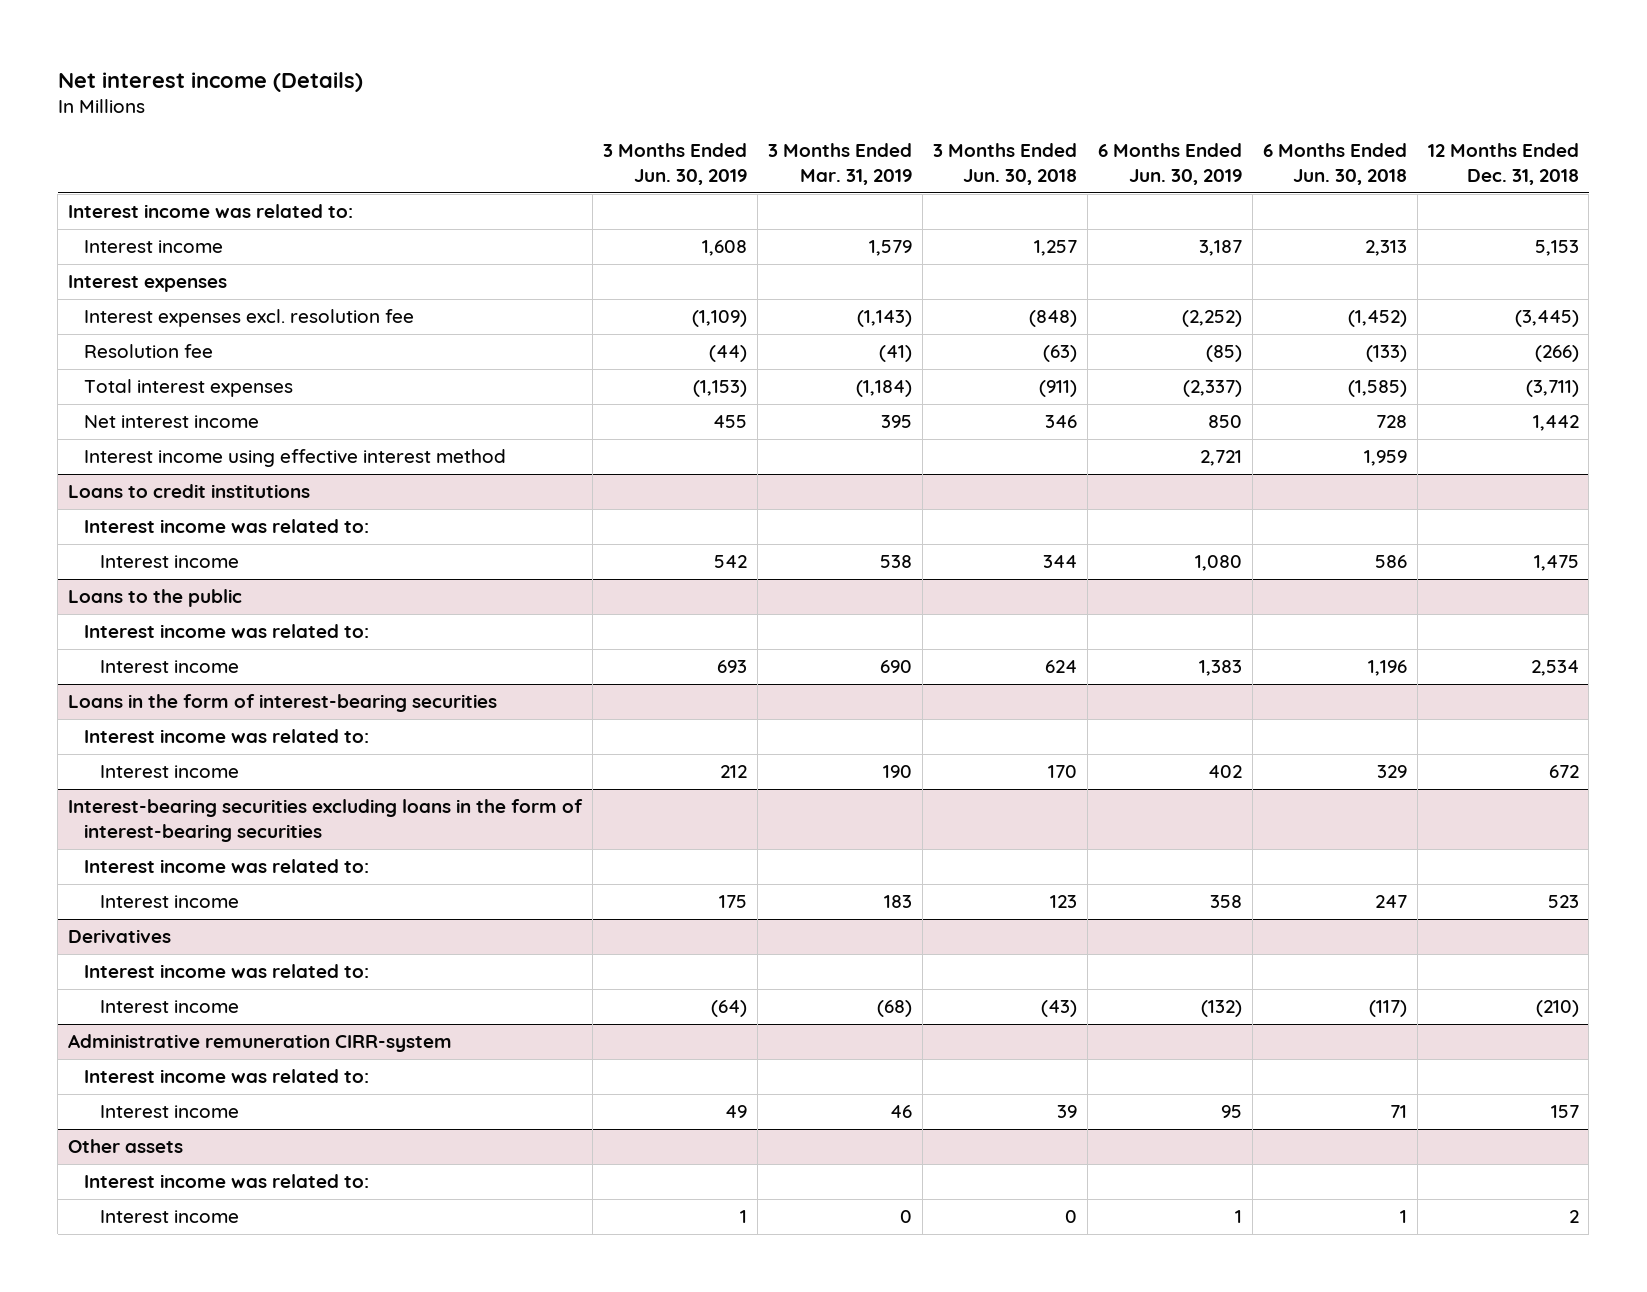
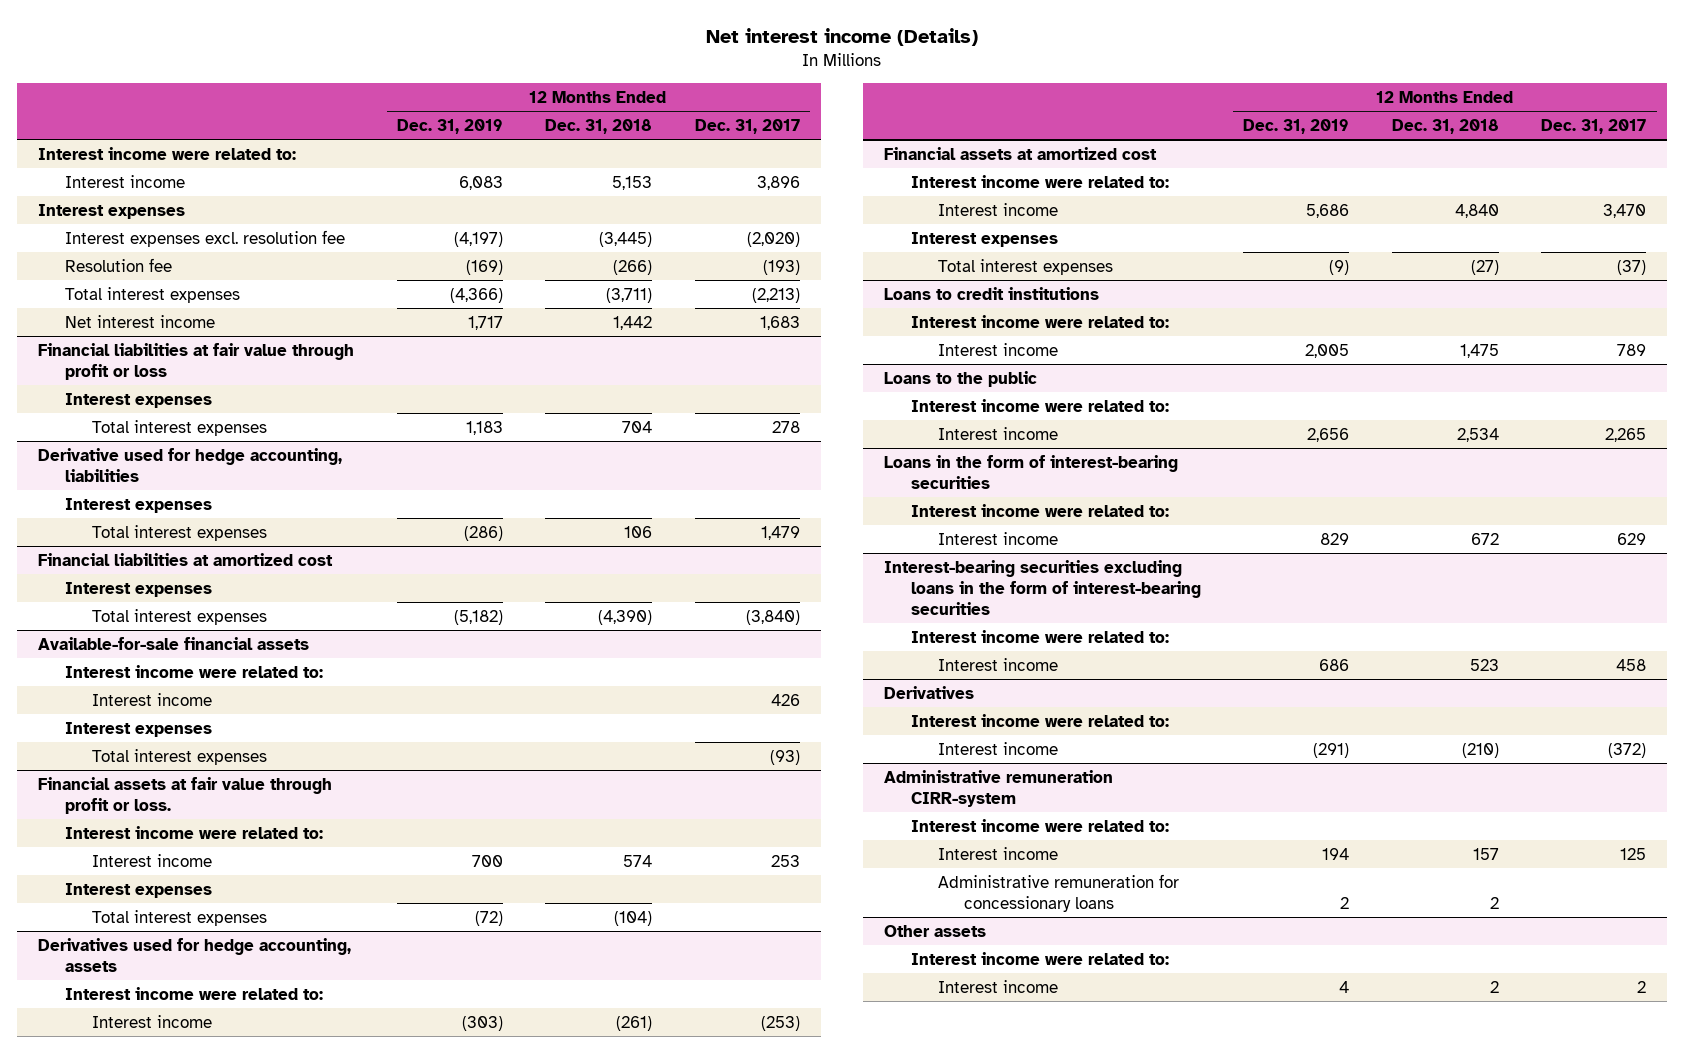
- | 3 Months Ended Jun. 30, 2019 | 3 Months Ended Mar. 31, 2019 | 3 Months Ended Jun. 30, 2018 | 6 Months Ended Jun. 30, 2019 | 6 Months Ended Jun. 30, 2018 | 12 Months Ended Dec. 31, 2018
+ | 12 Months Ended Dec. 31, 2019 | 12 Months Ended Dec. 31, 2018 | 12 Months Ended Dec. 31, 2017
- Interest income was related to:
+ Interest income were related to:
- Interest income using effective interest method | | | | 2,721 | 1,959 |
+ Financial liabilities at fair value through profit or loss
+ Interest expenses
+ Total interest expenses | 1,183 | 704 | 278
+ Derivative used for hedge accounting, liabilities
+ Interest expenses
+ Total interest expenses | (286) | 106 | 1,479
+ Financial liabilities at amortized cost
+ Interest expenses
+ Total interest expenses | (5,182) | (4,390) | (3,840)
+ Available-for-sale financial assets
+ Interest income were related to:
+ Interest income | | | 426
+ Interest expenses
+ Total interest expenses | | | (93)
+ Financial assets at fair value through profit or loss.
+ Interest income were related to:
+ Interest income | 700 | 574 | 253
+ Interest expenses
+ Total interest expenses | (72) | (104) |
+ Derivatives used for hedge accounting, assets
+ Interest income were related to:
+ Interest income | (303) | (261) | (253)
+ Financial assets at amortized cost
+ Interest income were related to:
+ Interest income | 5,686 | 4,840 | 3,470
+ Interest expenses
+ Total interest expenses | (9) | (27) | (37)
@ Loans to credit institutions
- Interest income was related to:
+ Interest income were related to:
@ Loans to the public
- Interest income was related to:
+ Interest income were related to:
@ Loans in the form of interest-bearing securities
- Interest income was related to:
+ Interest income were related to:
@ Interest-bearing securities excluding loans in the form of interest-bearing securities
- Interest income was related to:
+ Interest income were related to:
@ Derivatives
- Interest income was related to:
+ Interest income were related to:
@ Administrative remuneration CIRR-system
- Interest income was related to:
+ Interest income were related to:
+ Administrative remuneration for concessionary loans | 2 | 2 |
@ Other assets
- Interest income was related to:
+ Interest income were related to:

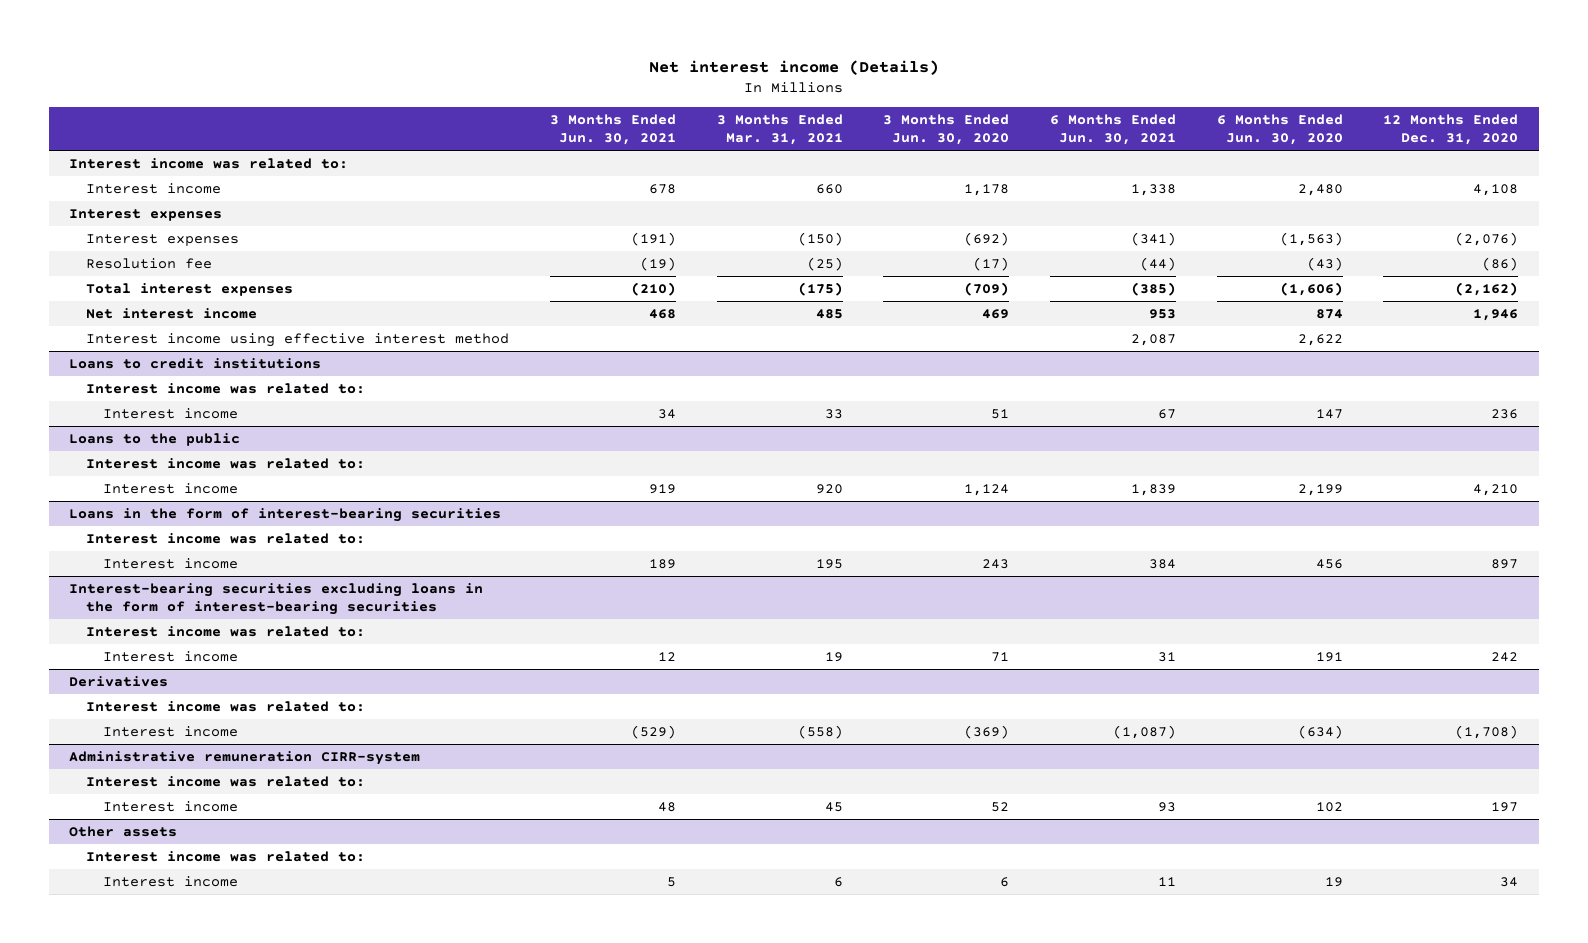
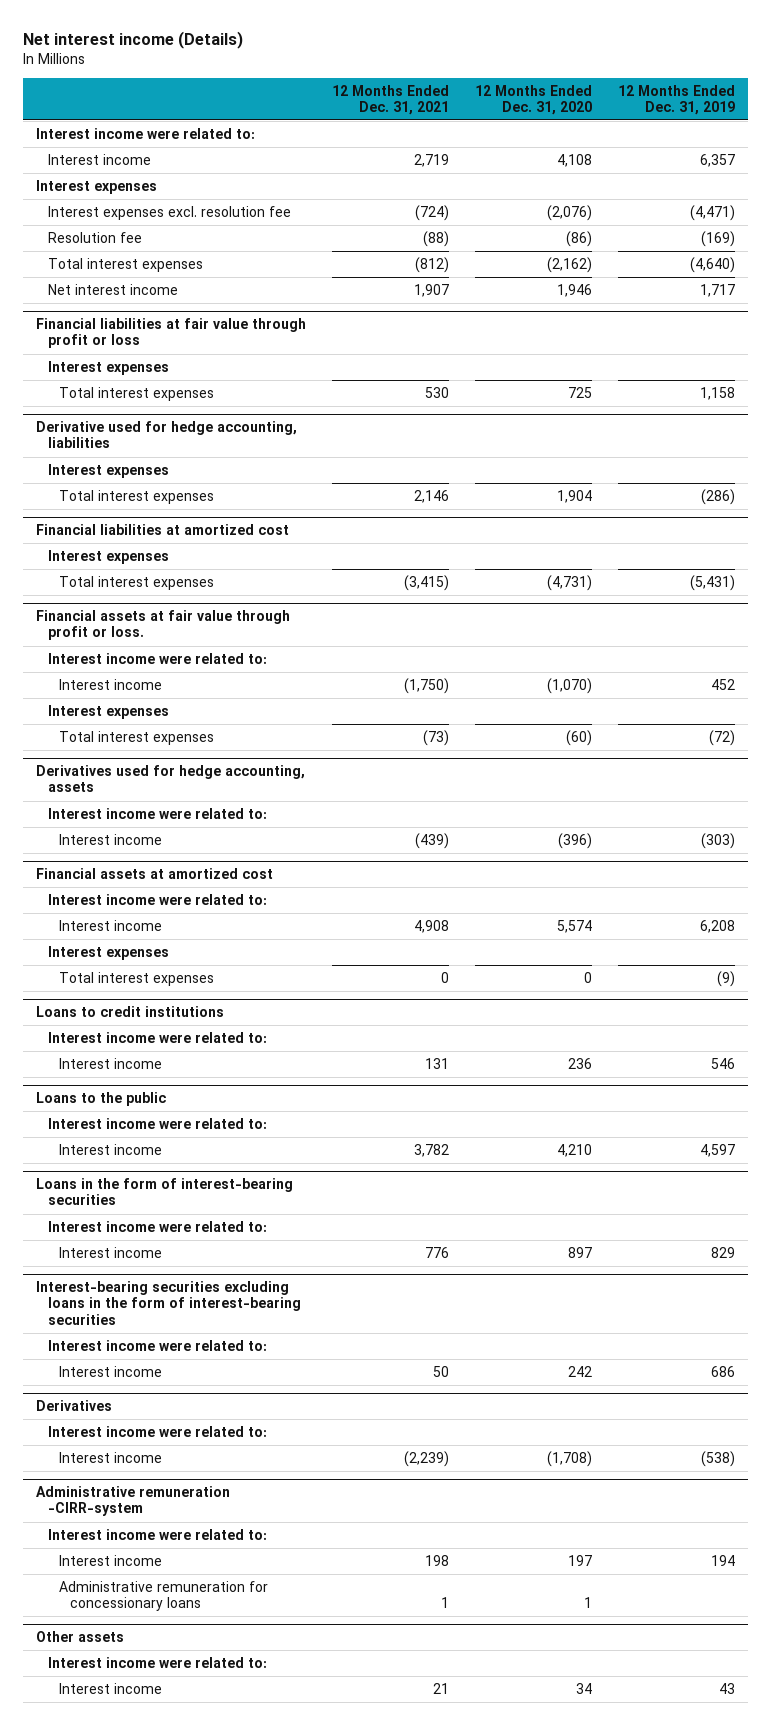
- | 3 Months Ended Jun. 30, 2021 | 3 Months Ended Mar. 31, 2021 | 3 Months Ended Jun. 30, 2020 | 6 Months Ended Jun. 30, 2021 | 6 Months Ended Jun. 30, 2020 | 12 Months Ended Dec. 31, 2020
+ | 12 Months Ended Dec. 31, 2021 | 12 Months Ended Dec. 31, 2020 | 12 Months Ended Dec. 31, 2019
- Interest income was related to:
+ Interest income were related to:
- Interest expenses | (191) | (150) | (692) | (341) | (1,563) | (2,076)
+ Interest expenses excl. resolution fee | (724) | (2,076) | (4,471)
- Interest income using effective interest method | | | | 2,087 | 2,622 |
+ Financial liabilities at fair value through profit or loss
+ Interest expenses
+ Total interest expenses | 530 | 725 | 1,158
+ Derivative used for hedge accounting, liabilities
+ Interest expenses
+ Total interest expenses | 2,146 | 1,904 | (286)
+ Financial liabilities at amortized cost
+ Interest expenses
+ Total interest expenses | (3,415) | (4,731) | (5,431)
+ Financial assets at fair value through profit or loss.
+ Interest income were related to:
+ Interest income | (1,750) | (1,070) | 452
+ Interest expenses
+ Total interest expenses | (73) | (60) | (72)
+ Derivatives used for hedge accounting, assets
+ Interest income were related to:
+ Interest income | (439) | (396) | (303)
+ Financial assets at amortized cost
+ Interest income were related to:
+ Interest income | 4,908 | 5,574 | 6,208
+ Interest expenses
+ Total interest expenses | 0 | 0 | (9)
@ Loans to credit institutions
- Interest income was related to:
+ Interest income were related to:
@ Loans to the public
- Interest income was related to:
+ Interest income were related to:
@ Loans in the form of interest-bearing securities
- Interest income was related to:
+ Interest income were related to:
@ Interest-bearing securities excluding loans in the form of interest-bearing securities
- Interest income was related to:
+ Interest income were related to:
@ Derivatives
- Interest income was related to:
+ Interest income were related to:
- Administrative remuneration CIRR-system
- Interest income was related to:
+ Administrative remuneration -CIRR-system
+ Interest income were related to:
+ Administrative remuneration for concessionary loans | 1 | 1 |
@ Other assets
- Interest income was related to:
+ Interest income were related to:

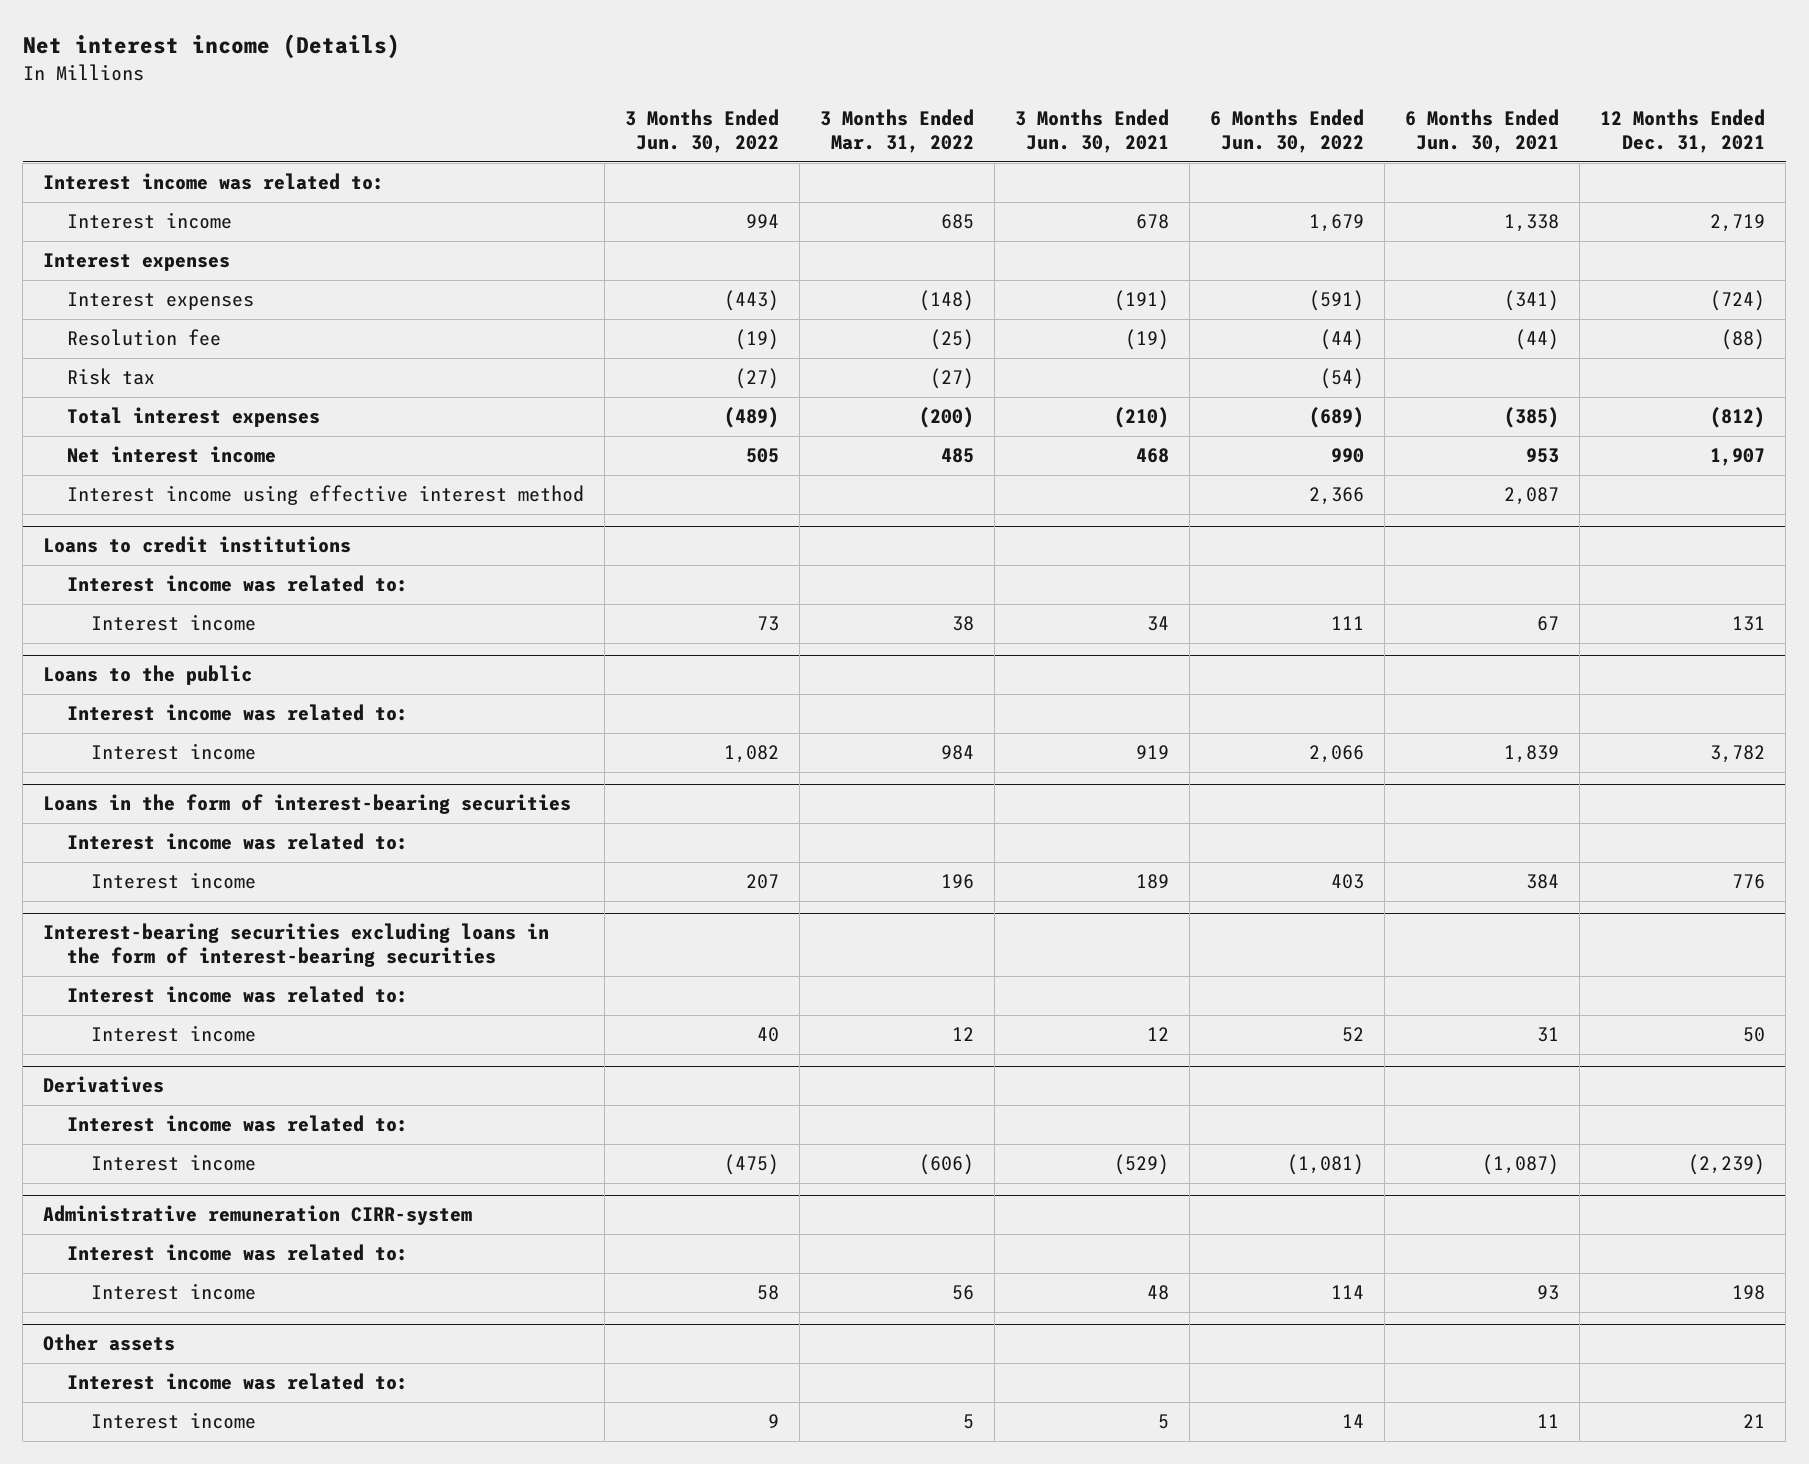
- | 12 Months Ended Dec. 31, 2021 | 12 Months Ended Dec. 31, 2020 | 12 Months Ended Dec. 31, 2019
+ | 3 Months Ended Jun. 30, 2022 | 3 Months Ended Mar. 31, 2022 | 3 Months Ended Jun. 30, 2021 | 6 Months Ended Jun. 30, 2022 | 6 Months Ended Jun. 30, 2021 | 12 Months Ended Dec. 31, 2021
- Interest income were related to:
+ Interest income was related to:
- Interest expenses excl. resolution fee | (724) | (2,076) | (4,471)
+ Interest expenses | (443) | (148) | (191) | (591) | (341) | (724)
+ Risk tax | (27) | (27) | | (54) | |
- Financial liabilities at fair value through profit or loss
- Interest expenses
- Total interest expenses | 530 | 725 | 1,158
- Derivative used for hedge accounting, liabilities
- Interest expenses
- Total interest expenses | 2,146 | 1,904 | (286)
- Financial liabilities at amortized cost
- Interest expenses
- Total interest expenses | (3,415) | (4,731) | (5,431)
- Financial assets at fair value through profit or loss.
- Interest income were related to:
- Interest income | (1,750) | (1,070) | 452
- Interest expenses
- Total interest expenses | (73) | (60) | (72)
- Derivatives used for hedge accounting, assets
- Interest income were related to:
- Interest income | (439) | (396) | (303)
- Financial assets at amortized cost
- Interest income were related to:
- Interest income | 4,908 | 5,574 | 6,208
- Interest expenses
- Total interest expenses | 0 | 0 | (9)
+ Interest income using effective interest method | | | | 2,366 | 2,087 |
@ Loans to credit institutions
- Interest income were related to:
+ Interest income was related to:
@ Loans to the public
- Interest income were related to:
+ Interest income was related to:
@ Loans in the form of interest-bearing securities
- Interest income were related to:
+ Interest income was related to:
@ Interest-bearing securities excluding loans in the form of interest-bearing securities
- Interest income were related to:
+ Interest income was related to:
@ Derivatives
- Interest income were related to:
+ Interest income was related to:
- Administrative remuneration -CIRR-system
- Interest income were related to:
+ Administrative remuneration CIRR-system
+ Interest income was related to:
- Administrative remuneration for concessionary loans | 1 | 1 |
@ Other assets
- Interest income were related to:
+ Interest income was related to:

